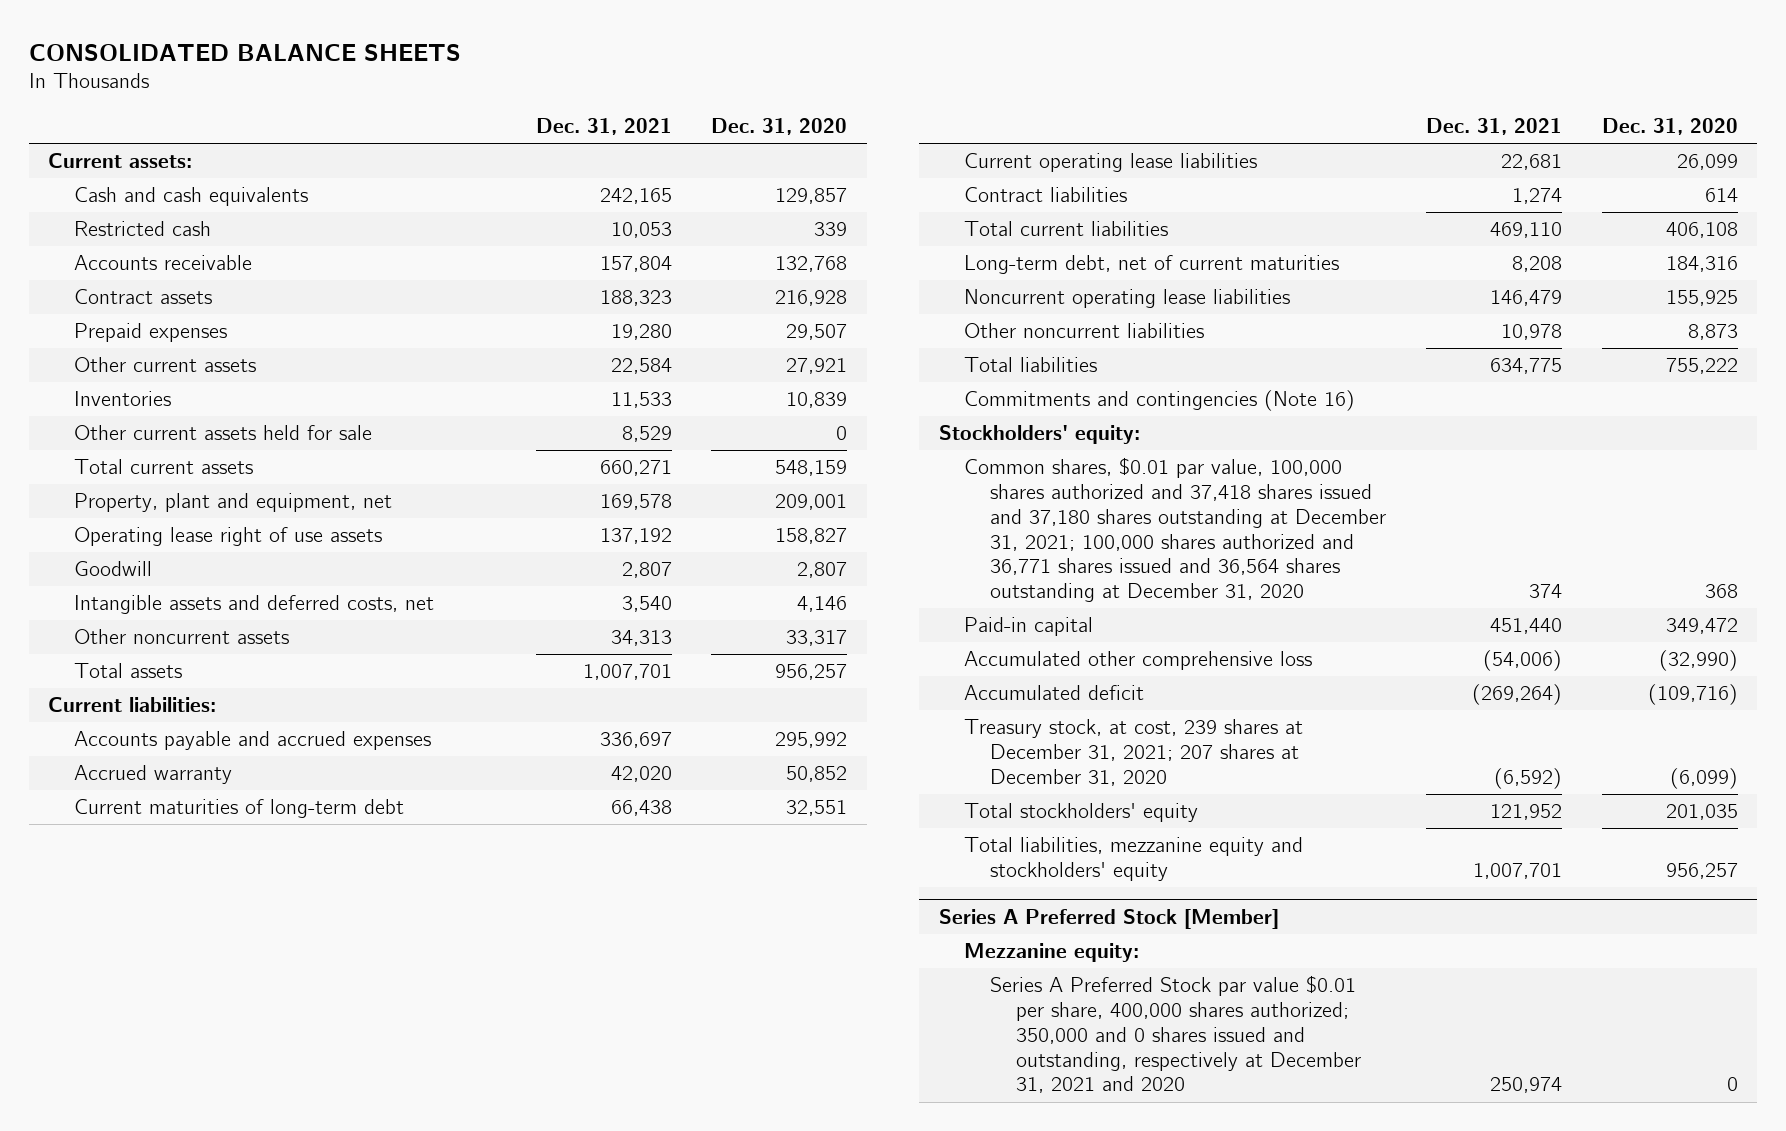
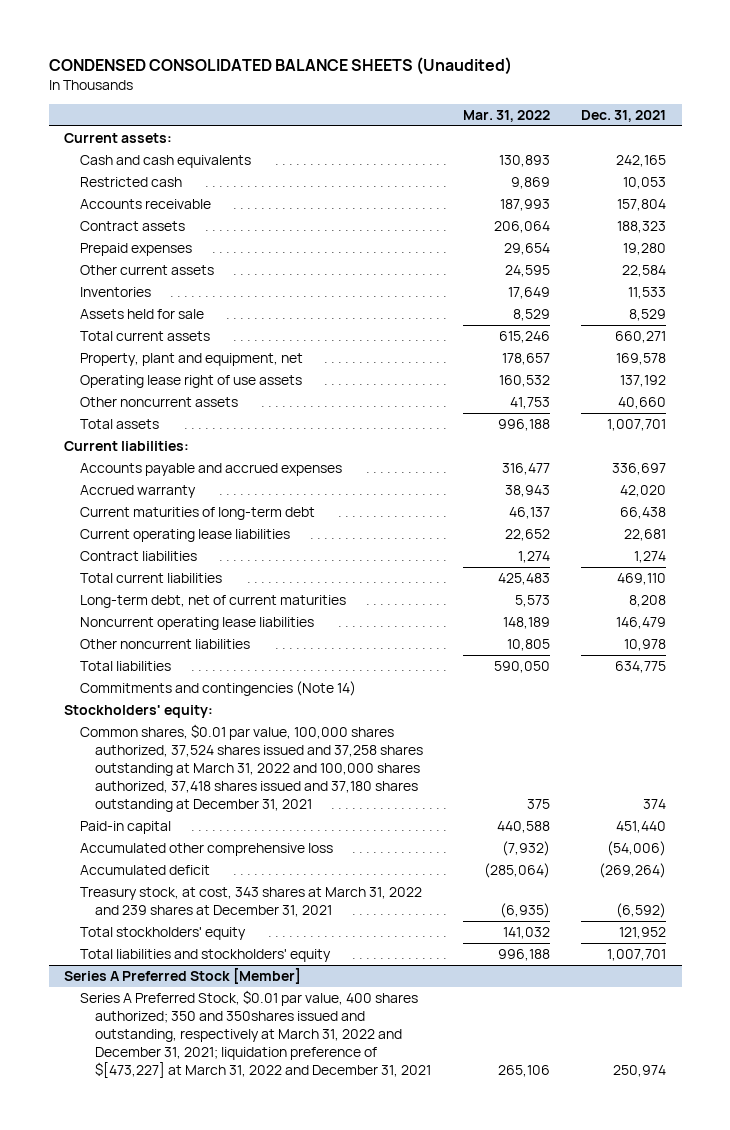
- CONSOLIDATED BALANCE SHEETS
+ CONDENSED CONSOLIDATED BALANCE SHEETS (Unaudited)
- | Dec. 31, 2021 | Dec. 31, 2020
+ | Mar. 31, 2022 | Dec. 31, 2021
- Other current assets held for sale | 8,529 | 0
+ Assets held for sale | 8,529 | 8,529
- Goodwill | 2,807 | 2,807
- Intangible assets and deferred costs, net | 3,540 | 4,146
- Other noncurrent assets | 34,313 | 33,317
+ Other noncurrent assets | 41,753 | 40,660
- Commitments and contingencies (Note 16)
+ Commitments and contingencies (Note 14)
- Common shares, $0.01 par value, 100,000 shares authorized and 37,418 shares issued and 37,180 shares outstanding at December 31, 2021; 100,000 shares authorized and 36,771 shares issued and 36,564 shares outstanding at December 31, 2020 | 374 | 368
+ Common shares, $0.01 par value, 100,000 shares authorized, 37,524 shares issued and 37,258 shares outstanding at March 31, 2022 and 100,000 shares authorized, 37,418 shares issued and 37,180 shares outstanding at December 31, 2021 | 375 | 374
- Treasury stock, at cost, 239 shares at December 31, 2021; 207 shares at December 31, 2020 | (6,592) | (6,099)
+ Treasury stock, at cost, 343 shares at March 31, 2022 and 239 shares at December 31, 2021 | (6,935) | (6,592)
- Total liabilities, mezzanine equity and stockholders' equity | 1,007,701 | 956,257
+ Total liabilities and stockholders' equity | 996,188 | 1,007,701
@ Series A Preferred Stock [Member]
- Mezzanine equity:
- Series A Preferred Stock par value $0.01 per share, 400,000 shares authorized; 350,000 and 0 shares issued and outstanding, respectively at December 31, 2021 and 2020 | 250,974 | 0
+ Series A Preferred Stock, $0.01 par value, 400 shares authorized; 350 and 350shares issued and outstanding, respectively at March 31, 2022 and December 31, 2021; liquidation preference of $[473,227] at March 31, 2022 and December 31, 2021 | 265,106 | 250,974

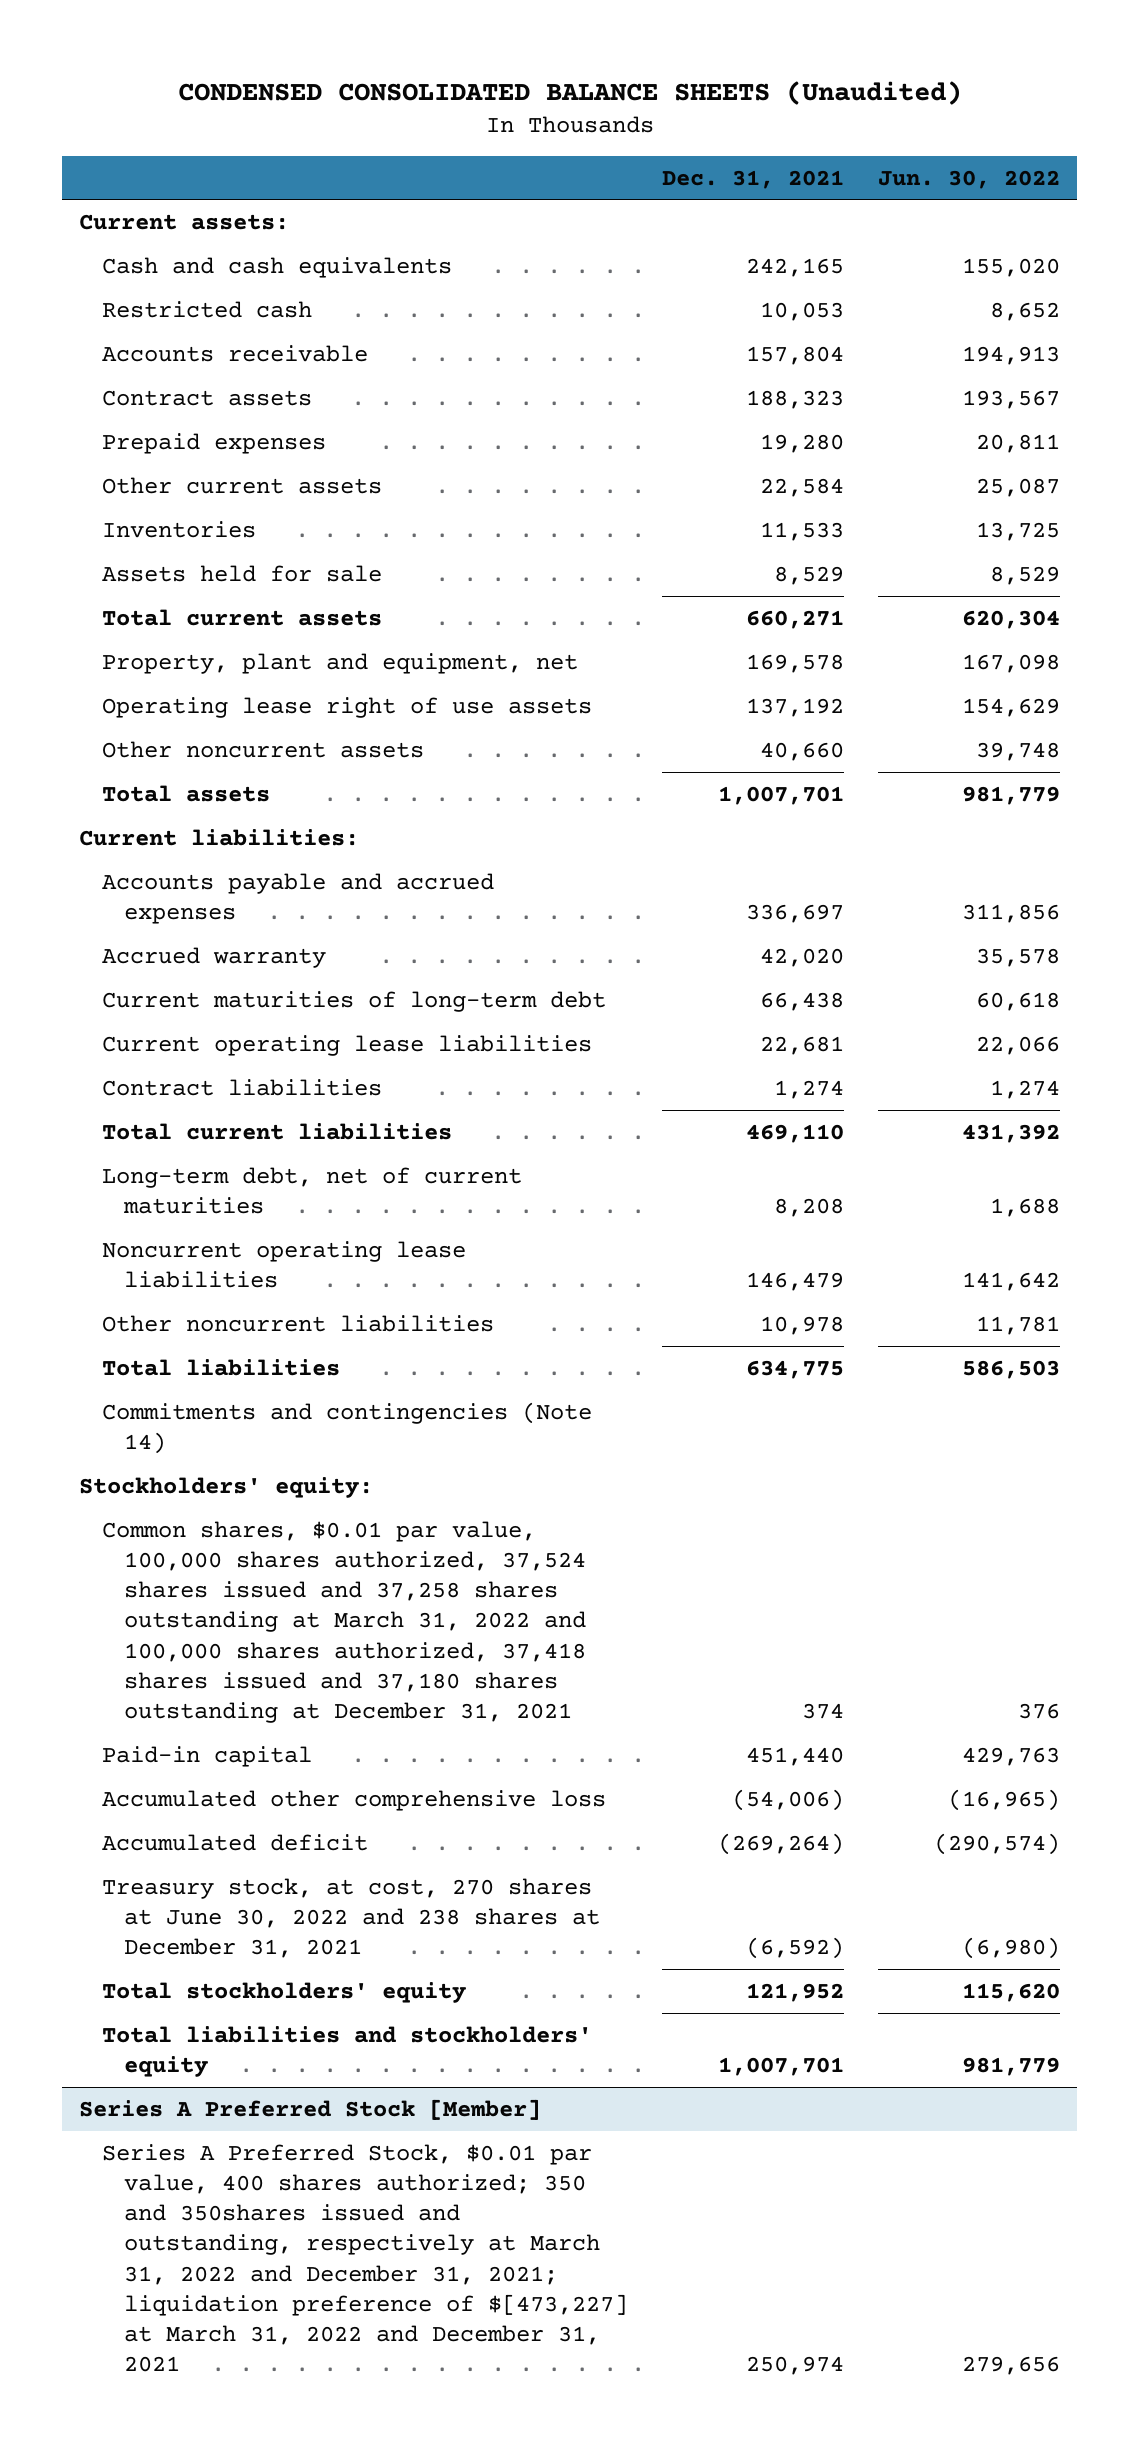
- | Mar. 31, 2022 | Dec. 31, 2021
+ | Dec. 31, 2021 | Jun. 30, 2022
- Treasury stock, at cost, 343 shares at March 31, 2022 and 239 shares at December 31, 2021 | (6,935) | (6,592)
+ Treasury stock, at cost, 270 shares at June 30, 2022 and 238 shares at December 31, 2021 | (6,592) | (6,980)

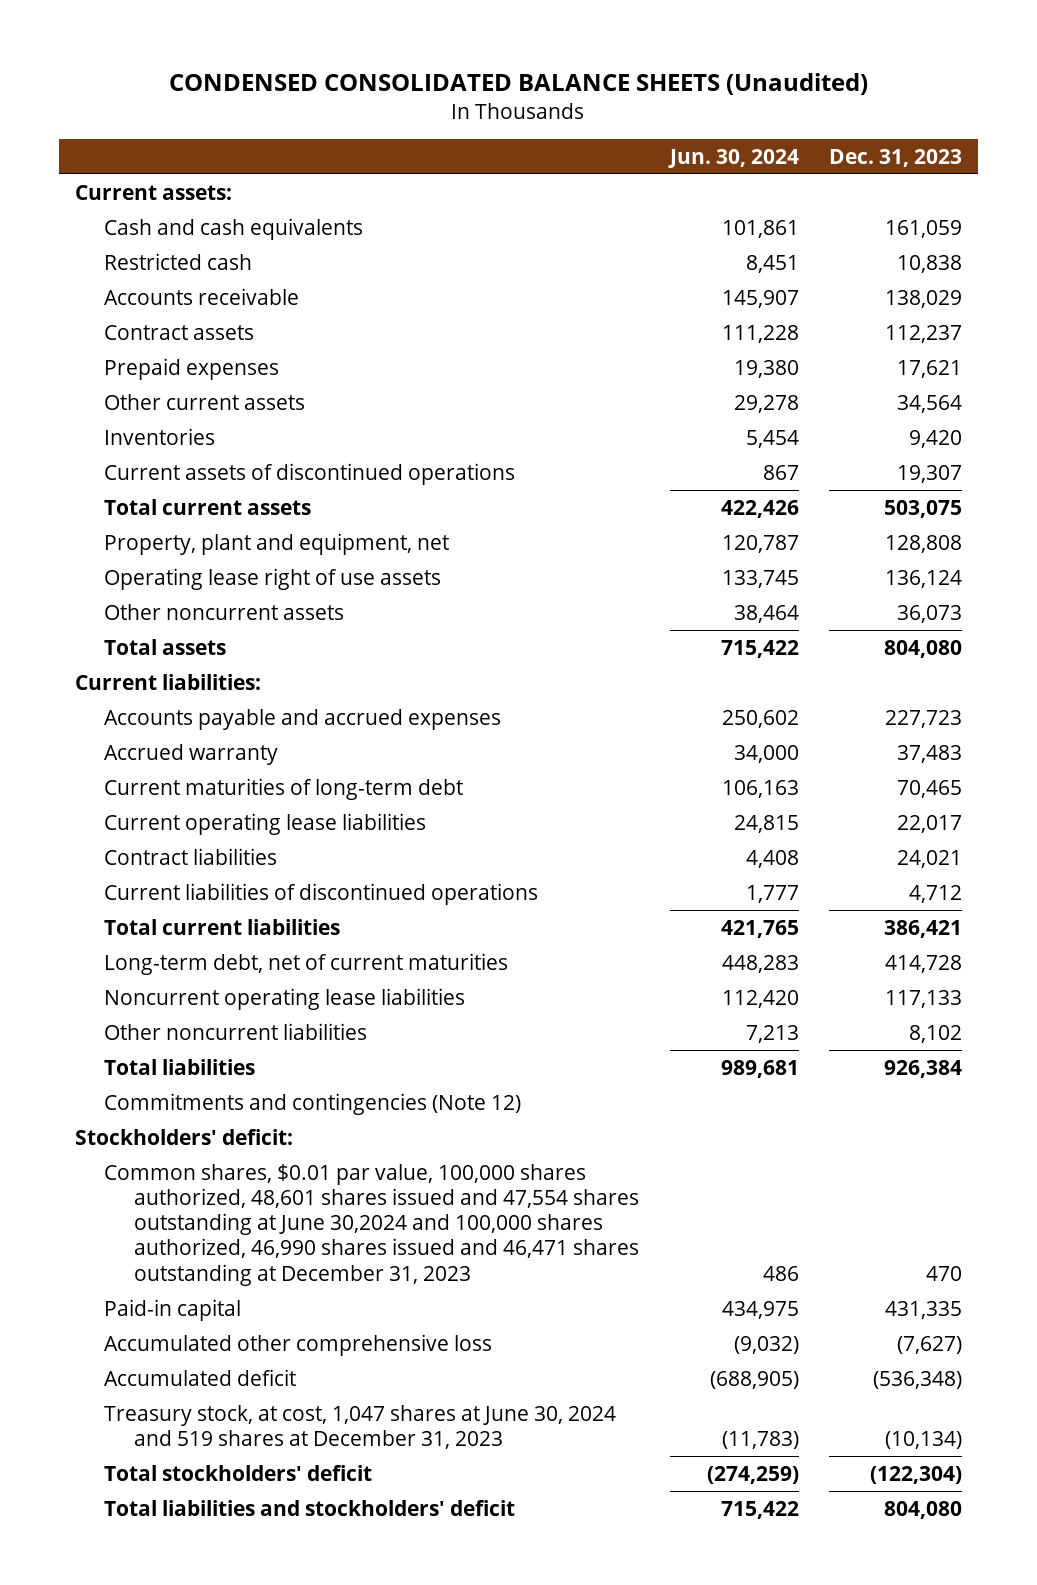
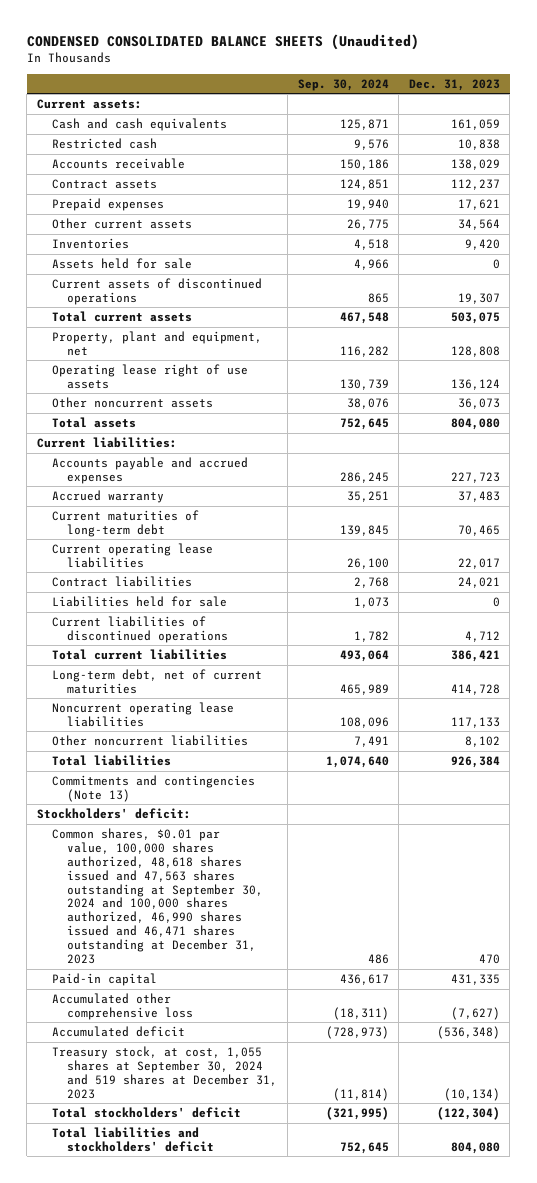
- | Jun. 30, 2024 | Dec. 31, 2023
+ | Sep. 30, 2024 | Dec. 31, 2023
+ Assets held for sale | 4,966 | 0
+ Liabilities held for sale | 1,073 | 0
- Commitments and contingencies (Note 12)
+ Commitments and contingencies (Note 13)
- Common shares, $0.01 par value, 100,000 shares authorized, 48,601 shares issued and 47,554 shares outstanding at June 30,2024 and 100,000 shares authorized, 46,990 shares issued and 46,471 shares outstanding at December 31, 2023 | 486 | 470
+ Common shares, $0.01 par value, 100,000 shares authorized, 48,618 shares issued and 47,563 shares outstanding at September 30, 2024 and 100,000 shares authorized, 46,990 shares issued and 46,471 shares outstanding at December 31, 2023 | 486 | 470
- Treasury stock, at cost, 1,047 shares at June 30, 2024 and 519 shares at December 31, 2023 | (11,783) | (10,134)
+ Treasury stock, at cost, 1,055 shares at September 30, 2024 and 519 shares at December 31, 2023 | (11,814) | (10,134)

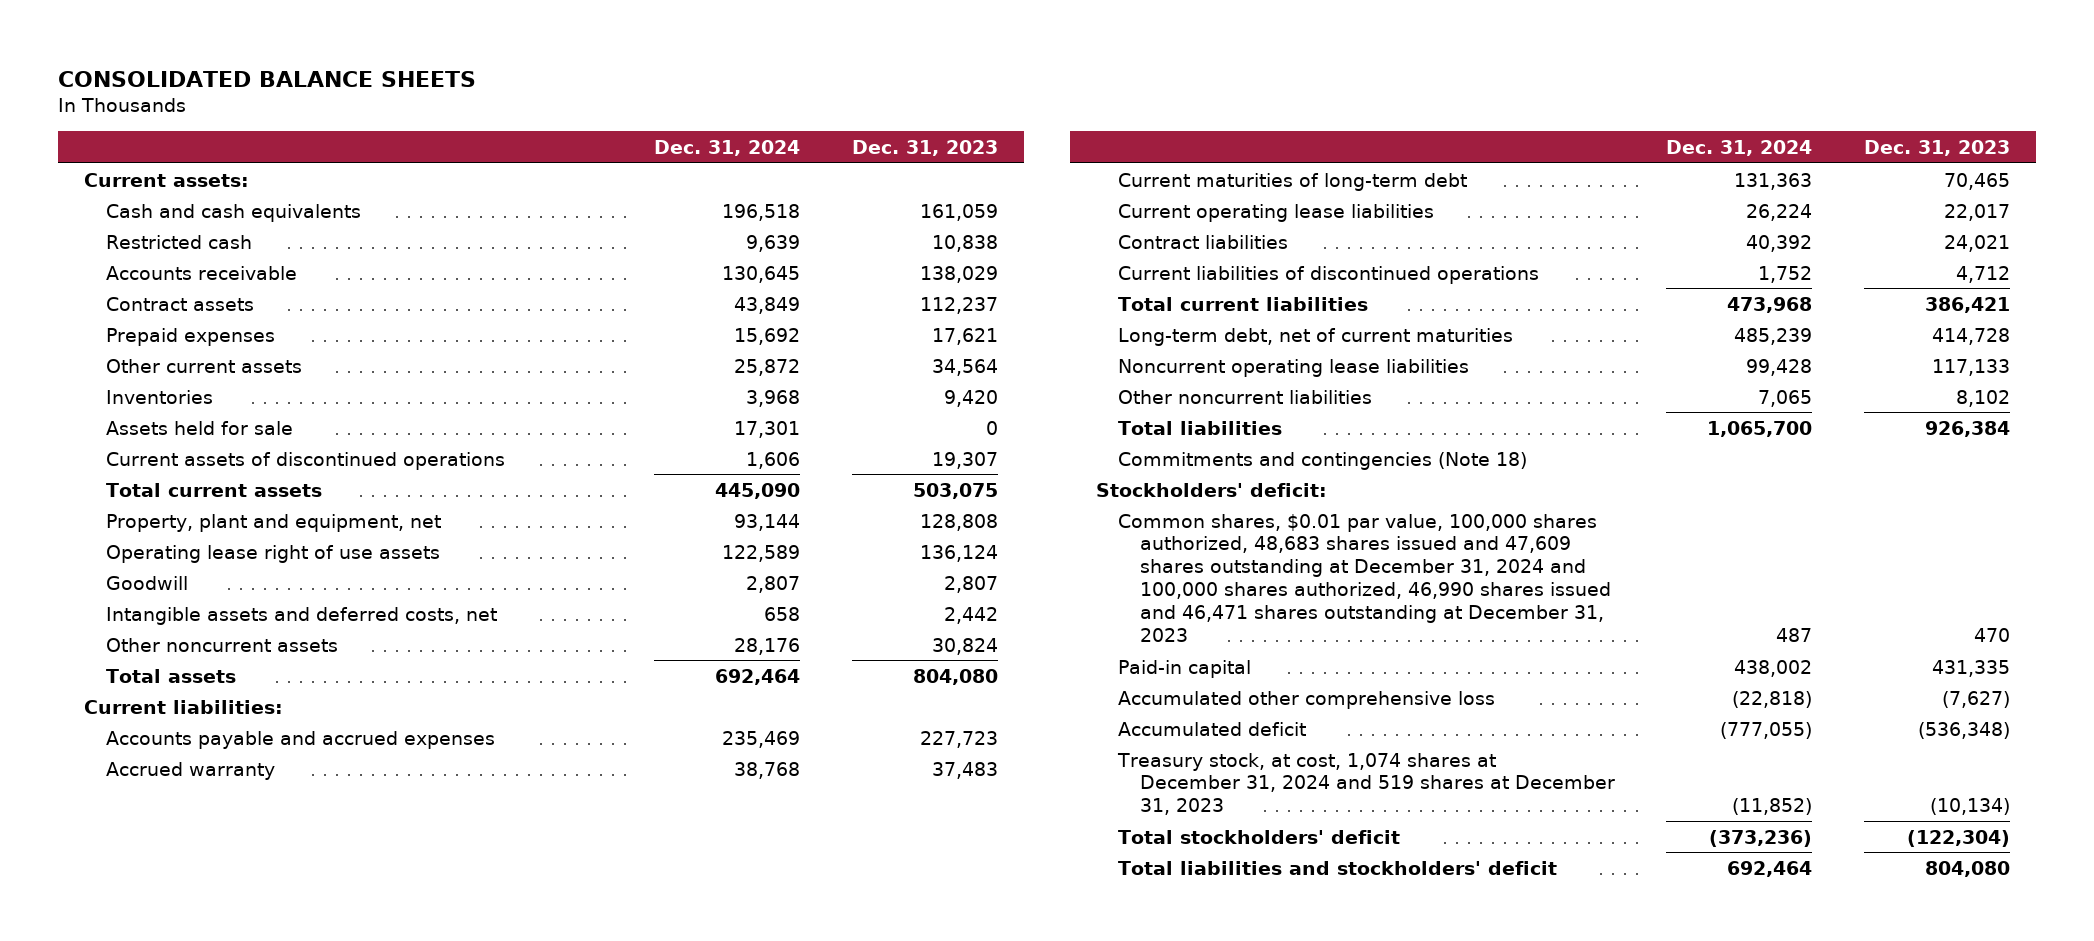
- CONDENSED CONSOLIDATED BALANCE SHEETS (Unaudited)
+ CONSOLIDATED BALANCE SHEETS
- | Sep. 30, 2024 | Dec. 31, 2023
+ | Dec. 31, 2024 | Dec. 31, 2023
- Other noncurrent assets | 38,076 | 36,073
+ Goodwill | 2,807 | 2,807
+ Intangible assets and deferred costs, net | 658 | 2,442
+ Other noncurrent assets | 28,176 | 30,824
- Liabilities held for sale | 1,073 | 0
- Commitments and contingencies (Note 13)
+ Commitments and contingencies (Note 18)
- Common shares, $0.01 par value, 100,000 shares authorized, 48,618 shares issued and 47,563 shares outstanding at September 30, 2024 and 100,000 shares authorized, 46,990 shares issued and 46,471 shares outstanding at December 31, 2023 | 486 | 470
+ Common shares, $0.01 par value, 100,000 shares authorized, 48,683 shares issued and 47,609 shares outstanding at December 31, 2024 and 100,000 shares authorized, 46,990 shares issued and 46,471 shares outstanding at December 31, 2023 | 487 | 470
- Treasury stock, at cost, 1,055 shares at September 30, 2024 and 519 shares at December 31, 2023 | (11,814) | (10,134)
+ Treasury stock, at cost, 1,074 shares at December 31, 2024 and 519 shares at December 31, 2023 | (11,852) | (10,134)

